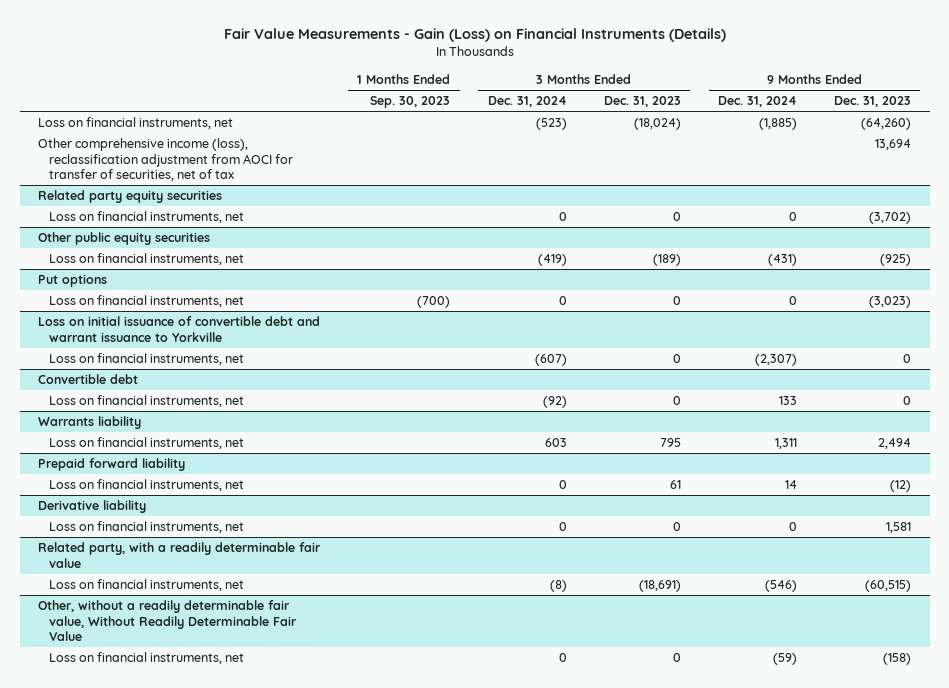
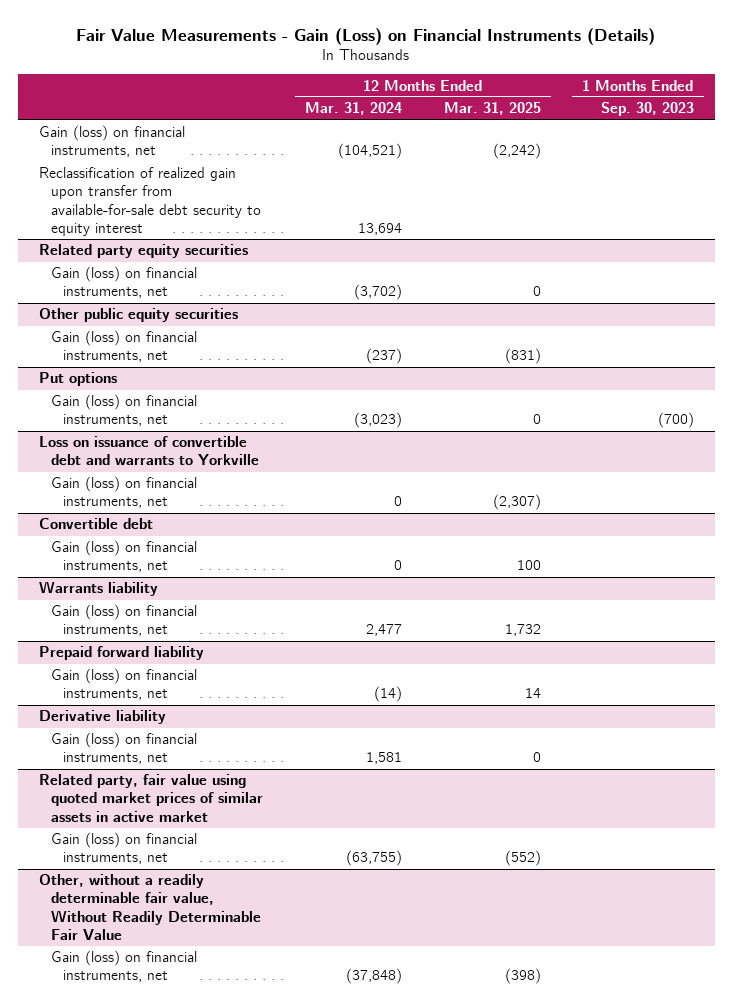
- | 1 Months Ended Sep. 30, 2023 | 3 Months Ended Dec. 31, 2024 | 3 Months Ended Dec. 31, 2023 | 9 Months Ended Dec. 31, 2024 | 9 Months Ended Dec. 31, 2023
+ | 12 Months Ended Mar. 31, 2024 | 12 Months Ended Mar. 31, 2025 | 1 Months Ended Sep. 30, 2023
- Loss on financial instruments, net | | (523) | (18,024) | (1,885) | (64,260)
- Other comprehensive income (loss), reclassification adjustment from AOCI for transfer of securities, net of tax | | | | | 13,694
+ Gain (loss) on financial instruments, net | (104,521) | (2,242) |
+ Reclassification of realized gain upon transfer from available-for-sale debt security to equity interest | 13,694 | |
@ Related party equity securities
- Loss on financial instruments, net | | 0 | 0 | 0 | (3,702)
+ Gain (loss) on financial instruments, net | (3,702) | 0 |
@ Other public equity securities
- Loss on financial instruments, net | | (419) | (189) | (431) | (925)
+ Gain (loss) on financial instruments, net | (237) | (831) |
@ Put options
- Loss on financial instruments, net | (700) | 0 | 0 | 0 | (3,023)
- Loss on initial issuance of convertible debt and warrant issuance to Yorkville
- Loss on financial instruments, net | | (607) | 0 | (2,307) | 0
@ Put options
+ Gain (loss) on financial instruments, net | (3,023) | 0 | (700)
+ Loss on issuance of convertible debt and warrants to Yorkville
+ Gain (loss) on financial instruments, net | 0 | (2,307) |
@ Convertible debt
- Loss on financial instruments, net | | (92) | 0 | 133 | 0
+ Gain (loss) on financial instruments, net | 0 | 100 |
@ Warrants liability
- Loss on financial instruments, net | | 603 | 795 | 1,311 | 2,494
+ Gain (loss) on financial instruments, net | 2,477 | 1,732 |
@ Prepaid forward liability
- Loss on financial instruments, net | | 0 | 61 | 14 | (12)
+ Gain (loss) on financial instruments, net | (14) | 14 |
@ Derivative liability
- Loss on financial instruments, net | | 0 | 0 | 0 | 1,581
- Related party, with a readily determinable fair value
- Loss on financial instruments, net | | (8) | (18,691) | (546) | (60,515)
@ Derivative liability
+ Gain (loss) on financial instruments, net | 1,581 | 0 |
+ Related party, fair value using quoted market prices of similar assets in active market
+ Gain (loss) on financial instruments, net | (63,755) | (552) |
@ Other, without a readily determinable fair value, Without Readily Determinable Fair Value
- Loss on financial instruments, net | | 0 | 0 | (59) | (158)
+ Gain (loss) on financial instruments, net | (37,848) | (398) |

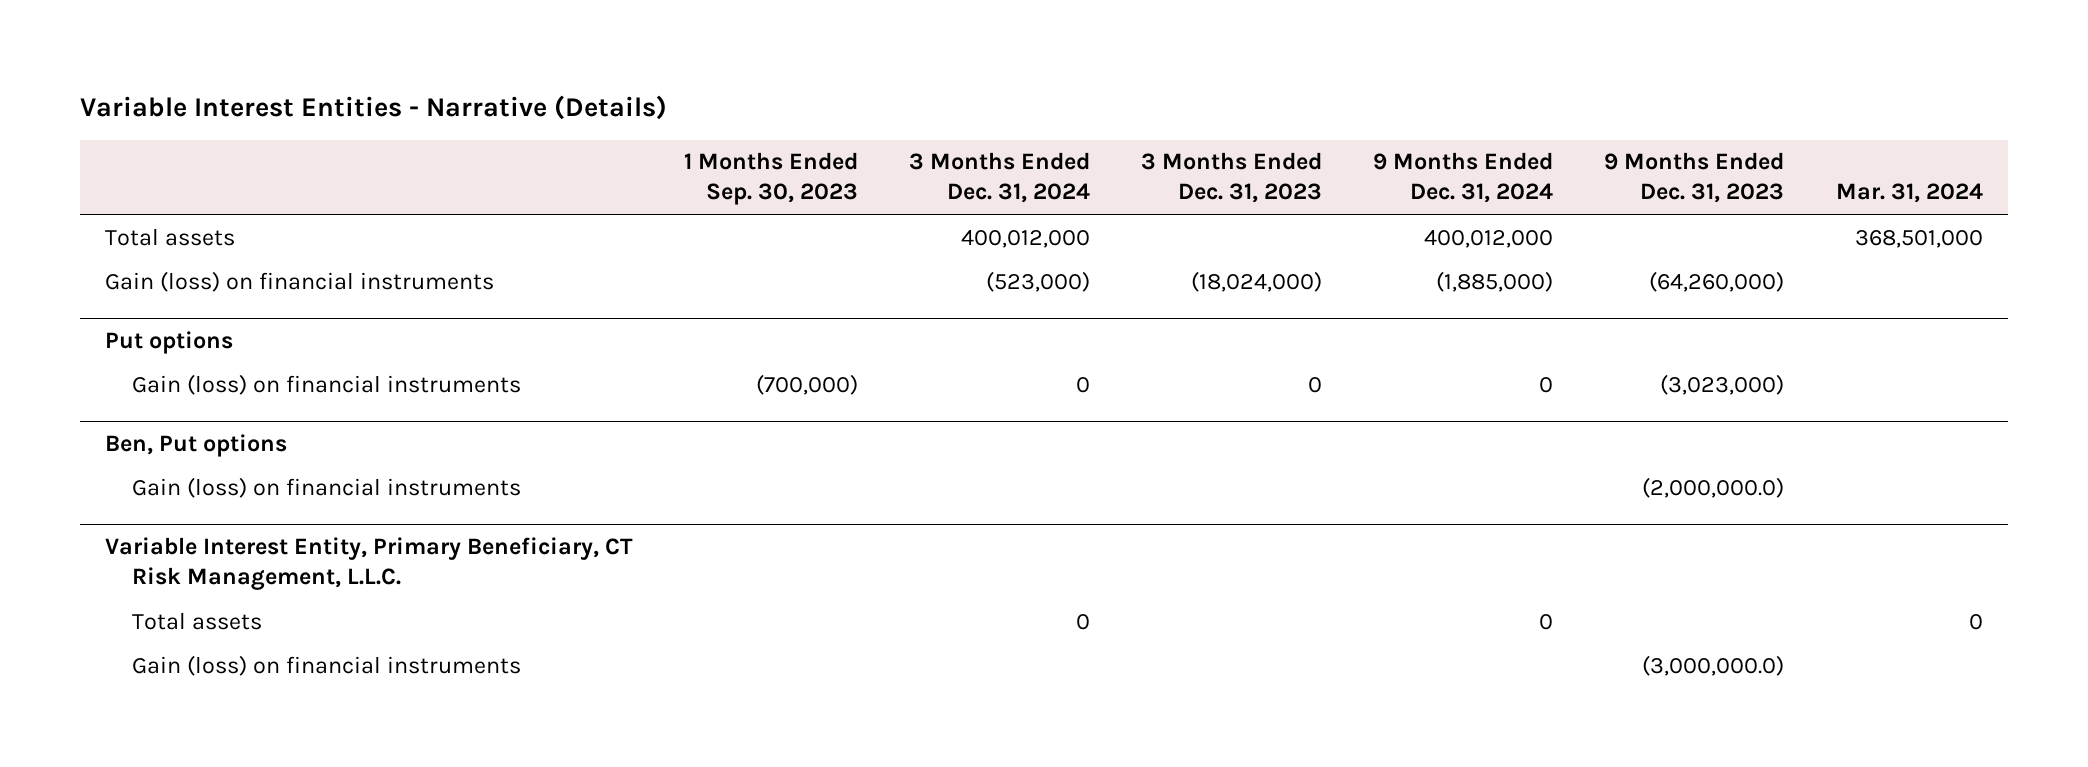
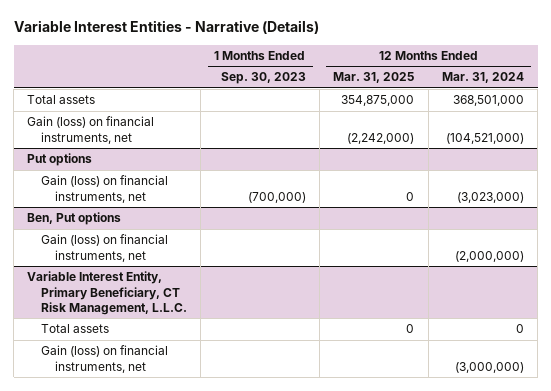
- | 1 Months Ended Sep. 30, 2023 | 3 Months Ended Dec. 31, 2024 | 3 Months Ended Dec. 31, 2023 | 9 Months Ended Dec. 31, 2024 | 9 Months Ended Dec. 31, 2023 | Mar. 31, 2024
+ | 1 Months Ended Sep. 30, 2023 | 12 Months Ended Mar. 31, 2025 | 12 Months Ended Mar. 31, 2024
- Gain (loss) on financial instruments | | (523,000) | (18,024,000) | (1,885,000) | (64,260,000) |
+ Gain (loss) on financial instruments, net | | (2,242,000) | (104,521,000)
@ Put options
- Gain (loss) on financial instruments | (700,000) | 0 | 0 | 0 | (3,023,000) |
+ Gain (loss) on financial instruments, net | (700,000) | 0 | (3,023,000)
@ Ben, Put options
- Gain (loss) on financial instruments | | | | | (2,000,000.0) |
+ Gain (loss) on financial instruments, net | | | (2,000,000)
@ Variable Interest Entity, Primary Beneficiary, CT Risk Management, L.L.C.
- Gain (loss) on financial instruments | | | | | (3,000,000.0) |
+ Gain (loss) on financial instruments, net | | | (3,000,000)

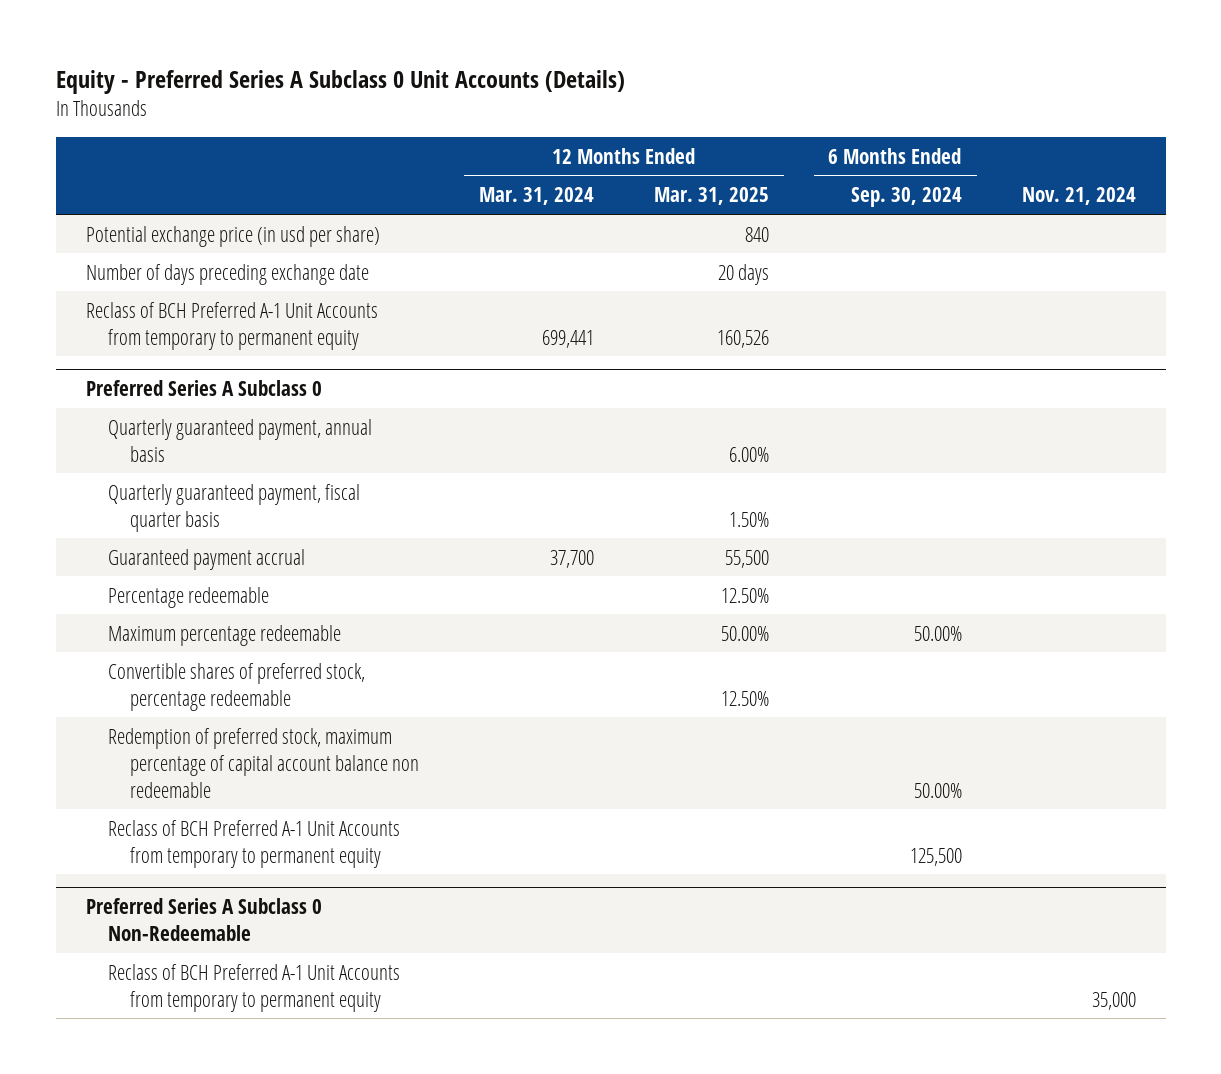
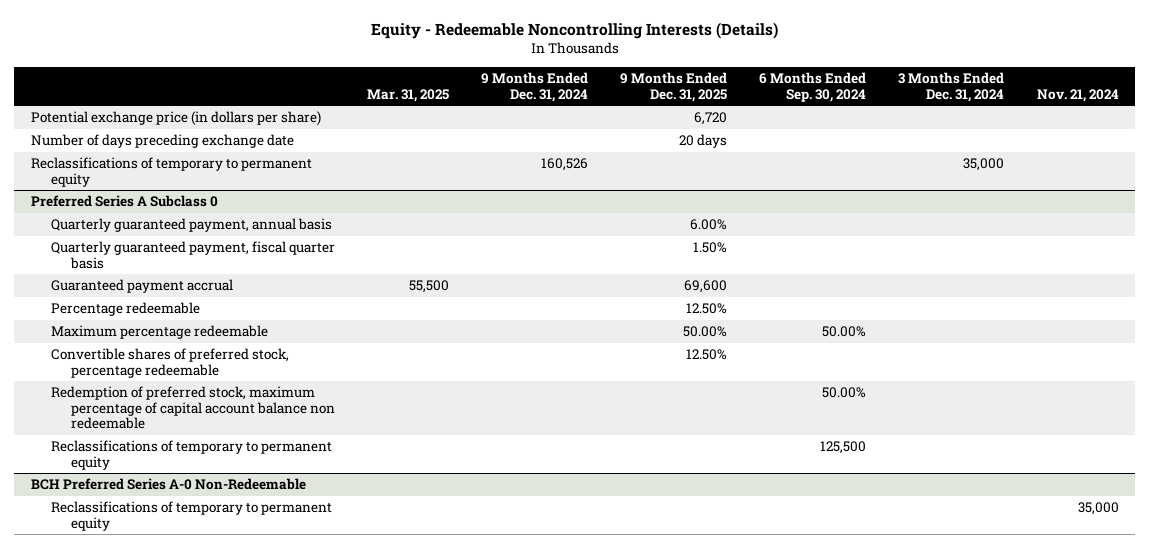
- Equity - Preferred Series A Subclass 0 Unit Accounts (Details)
+ Equity - Redeemable Noncontrolling Interests (Details)
- | 12 Months Ended Mar. 31, 2024 | 12 Months Ended Mar. 31, 2025 | 6 Months Ended Sep. 30, 2024 | Nov. 21, 2024
+ | Mar. 31, 2025 | 9 Months Ended Dec. 31, 2024 | 9 Months Ended Dec. 31, 2025 | 6 Months Ended Sep. 30, 2024 | 3 Months Ended Dec. 31, 2024 | Nov. 21, 2024
- Potential exchange price (in usd per share) | | 840 | |
+ Potential exchange price (in dollars per share) | | | 6,720 | | |
- Reclass of BCH Preferred A-1 Unit Accounts from temporary to permanent equity | 699,441 | 160,526 | |
+ Reclassifications of temporary to permanent equity | | 160,526 | | | 35,000 |
@ Preferred Series A Subclass 0
- Reclass of BCH Preferred A-1 Unit Accounts from temporary to permanent equity | | | 125,500 |
- Preferred Series A Subclass 0 Non-Redeemable
- Reclass of BCH Preferred A-1 Unit Accounts from temporary to permanent equity | | | | 35,000
@ Preferred Series A Subclass 0
+ Reclassifications of temporary to permanent equity | | | | 125,500 | |
+ BCH Preferred Series A-0 Non-Redeemable
+ Reclassifications of temporary to permanent equity | | | | | | 35,000

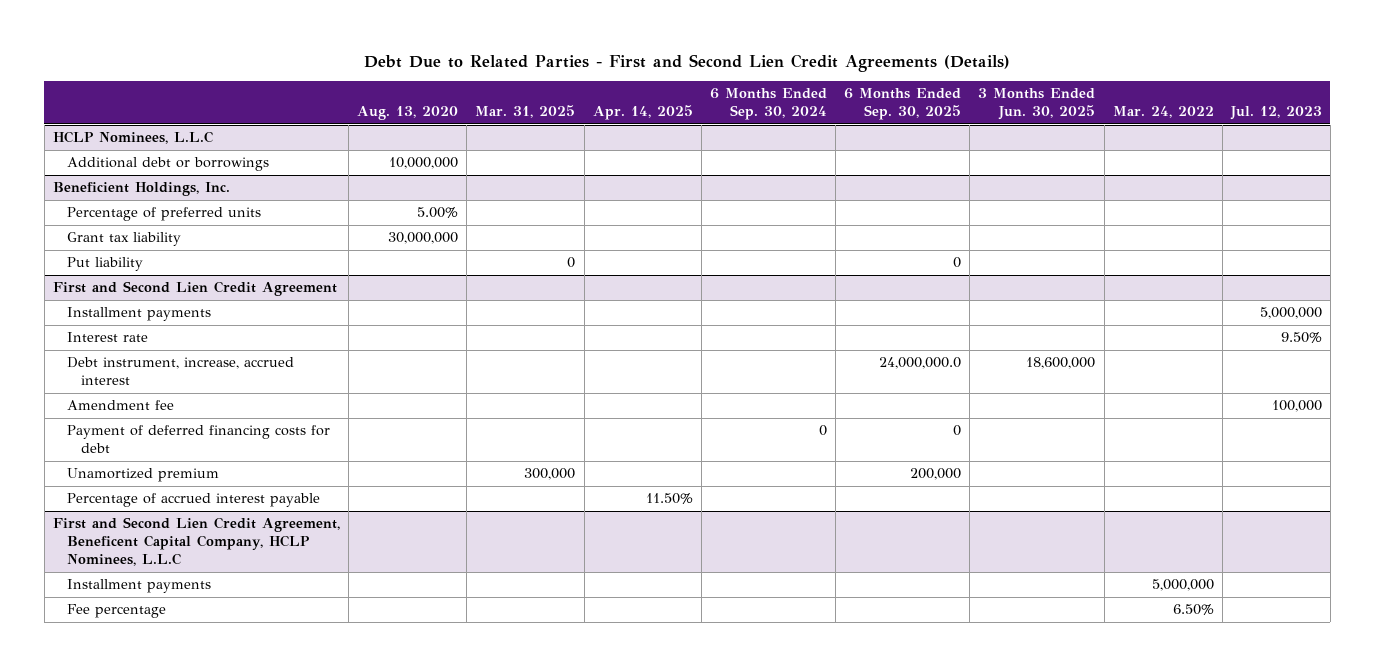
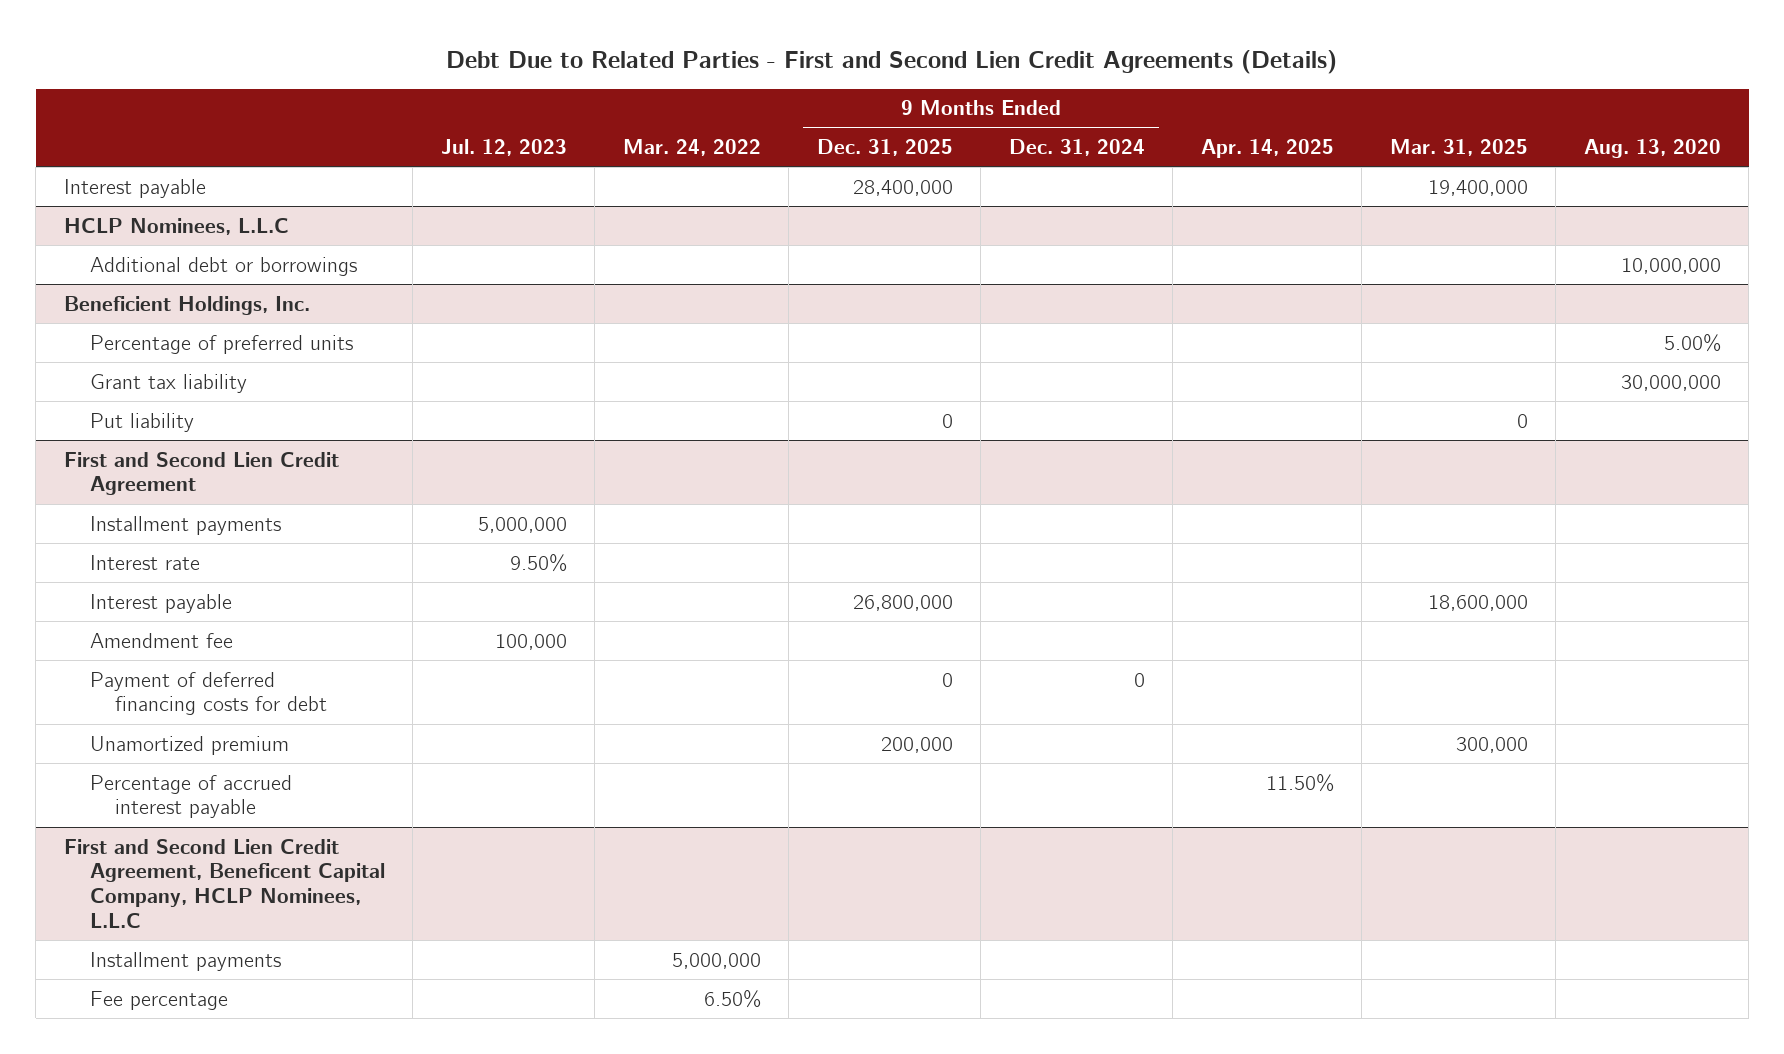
- | Aug. 13, 2020 | Mar. 31, 2025 | Apr. 14, 2025 | 6 Months Ended Sep. 30, 2024 | 6 Months Ended Sep. 30, 2025 | 3 Months Ended Jun. 30, 2025 | Mar. 24, 2022 | Jul. 12, 2023
+ | Jul. 12, 2023 | Mar. 24, 2022 | 9 Months Ended Dec. 31, 2025 | 9 Months Ended Dec. 31, 2024 | Apr. 14, 2025 | Mar. 31, 2025 | Aug. 13, 2020
+ Interest payable | | | 28,400,000 | | | 19,400,000 |
@ First and Second Lien Credit Agreement
- Debt instrument, increase, accrued interest | | | | | 24,000,000.0 | 18,600,000 | |
+ Interest payable | | | 26,800,000 | | | 18,600,000 |

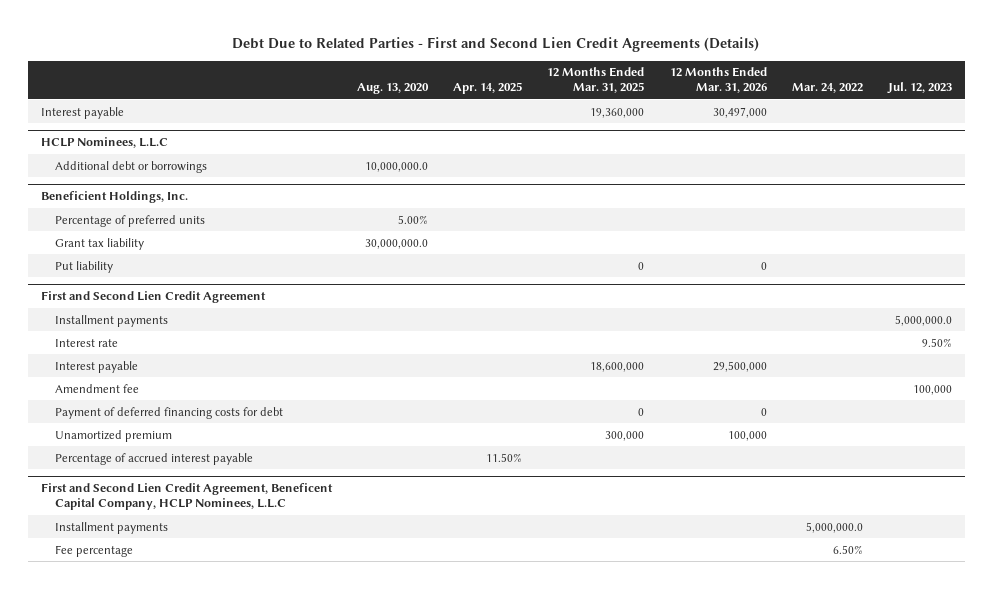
- | Jul. 12, 2023 | Mar. 24, 2022 | 9 Months Ended Dec. 31, 2025 | 9 Months Ended Dec. 31, 2024 | Apr. 14, 2025 | Mar. 31, 2025 | Aug. 13, 2020
+ | Aug. 13, 2020 | Apr. 14, 2025 | 12 Months Ended Mar. 31, 2025 | 12 Months Ended Mar. 31, 2026 | Mar. 24, 2022 | Jul. 12, 2023
@ HCLP Nominees, L.L.C
- Additional debt or borrowings | | | | | | | 10,000,000
+ Additional debt or borrowings | 10,000,000.0 | | | | |
@ Beneficient Holdings, Inc.
- Grant tax liability | | | | | | | 30,000,000
+ Grant tax liability | 30,000,000.0 | | | | |
@ First and Second Lien Credit Agreement
- Installment payments | 5,000,000 | | | | | |
+ Installment payments | | | | | | 5,000,000.0
@ First and Second Lien Credit Agreement, Beneficent Capital Company, HCLP Nominees, L.L.C
- Installment payments | | 5,000,000 | | | | |
+ Installment payments | | | | | 5,000,000.0 |

